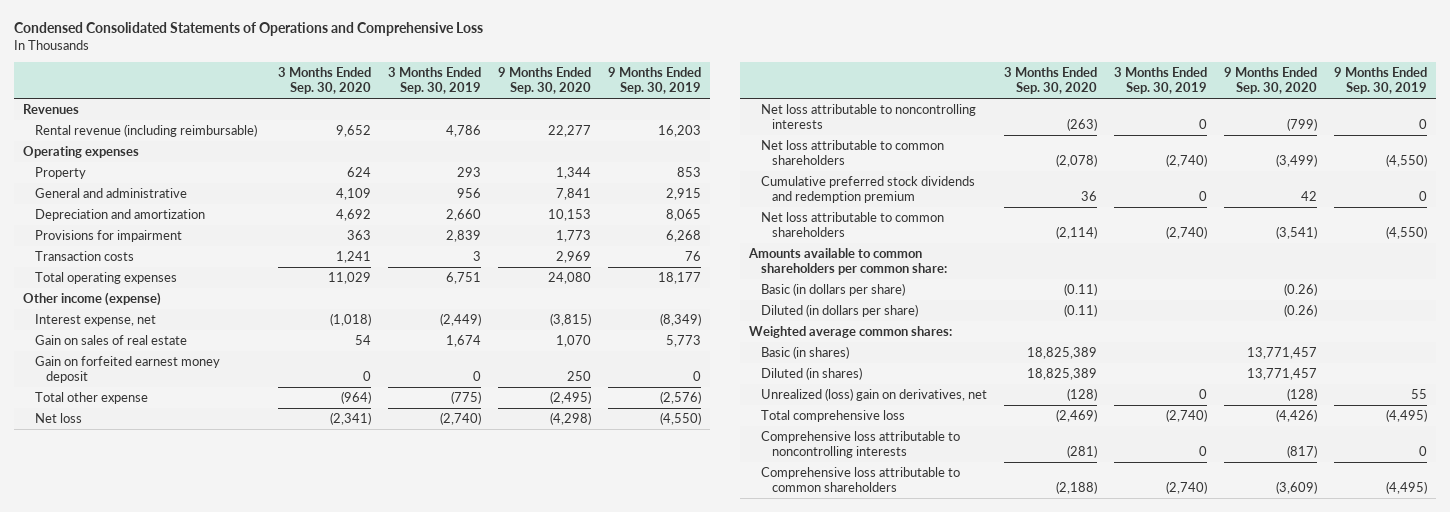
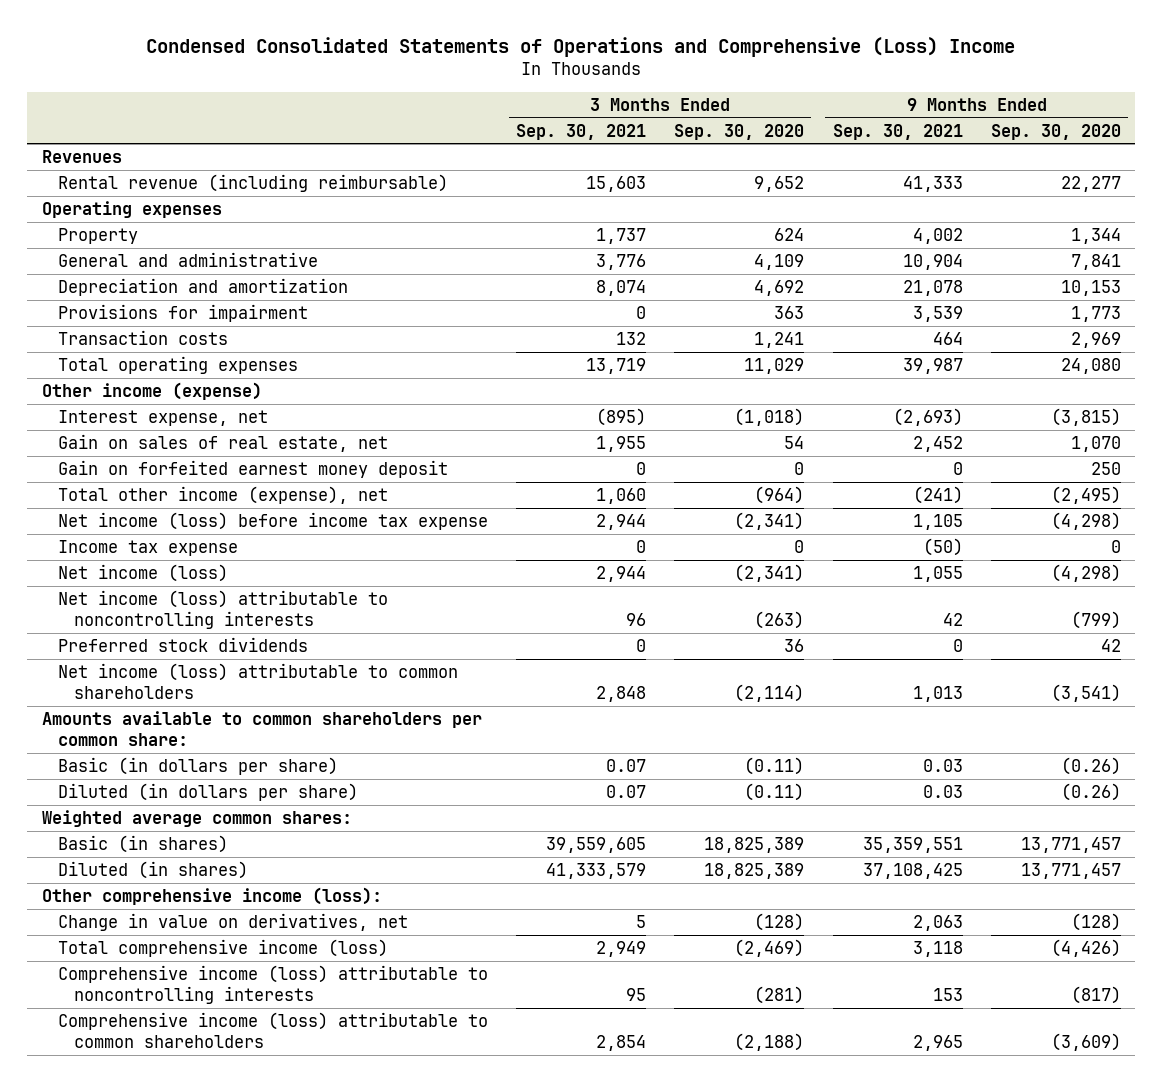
- Condensed Consolidated Statements of Operations and Comprehensive Loss
+ Condensed Consolidated Statements of Operations and Comprehensive (Loss) Income
- | 3 Months Ended Sep. 30, 2020 | 3 Months Ended Sep. 30, 2019 | 9 Months Ended Sep. 30, 2020 | 9 Months Ended Sep. 30, 2019
+ | 3 Months Ended Sep. 30, 2021 | 3 Months Ended Sep. 30, 2020 | 9 Months Ended Sep. 30, 2021 | 9 Months Ended Sep. 30, 2020
- Gain on sales of real estate | 54 | 1,674 | 1,070 | 5,773
+ Gain on sales of real estate, net | 1,955 | 54 | 2,452 | 1,070
- Total other expense | (964) | (775) | (2,495) | (2,576)
- Net loss | (2,341) | (2,740) | (4,298) | (4,550)
- Net loss attributable to noncontrolling interests | (263) | 0 | (799) | 0
- Net loss attributable to common shareholders | (2,078) | (2,740) | (3,499) | (4,550)
- Cumulative preferred stock dividends and redemption premium | 36 | 0 | 42 | 0
- Net loss attributable to common shareholders | (2,114) | (2,740) | (3,541) | (4,550)
+ Total other income (expense), net | 1,060 | (964) | (241) | (2,495)
+ Net income (loss) before income tax expense | 2,944 | (2,341) | 1,105 | (4,298)
+ Income tax expense | 0 | 0 | (50) | 0
+ Net income (loss) | 2,944 | (2,341) | 1,055 | (4,298)
+ Net income (loss) attributable to noncontrolling interests | 96 | (263) | 42 | (799)
+ Preferred stock dividends | 0 | 36 | 0 | 42
+ Net income (loss) attributable to common shareholders | 2,848 | (2,114) | 1,013 | (3,541)
- Unrealized (loss) gain on derivatives, net | (128) | 0 | (128) | 55
- Total comprehensive loss | (2,469) | (2,740) | (4,426) | (4,495)
- Comprehensive loss attributable to noncontrolling interests | (281) | 0 | (817) | 0
- Comprehensive loss attributable to common shareholders | (2,188) | (2,740) | (3,609) | (4,495)
+ Other comprehensive income (loss):
+ Change in value on derivatives, net | 5 | (128) | 2,063 | (128)
+ Total comprehensive income (loss) | 2,949 | (2,469) | 3,118 | (4,426)
+ Comprehensive income (loss) attributable to noncontrolling interests | 95 | (281) | 153 | (817)
+ Comprehensive income (loss) attributable to common shareholders | 2,854 | (2,188) | 2,965 | (3,609)

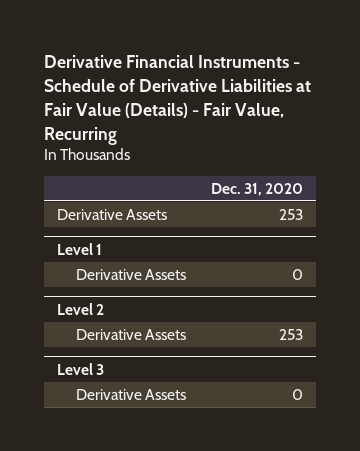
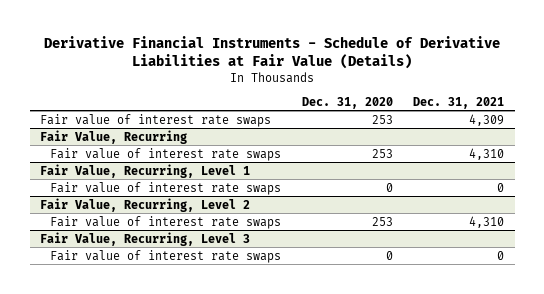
- Derivative Financial Instruments - Schedule of Derivative Liabilities at Fair Value (Details) - Fair Value, Recurring
+ Derivative Financial Instruments - Schedule of Derivative Liabilities at Fair Value (Details)
- | Dec. 31, 2020
+ | Dec. 31, 2020 | Dec. 31, 2021
- Derivative Assets | 253
- Level 1
- Derivative Assets | 0
- Level 2
- Derivative Assets | 253
- Level 3
- Derivative Assets | 0
+ Fair value of interest rate swaps | 253 | 4,309
+ Fair Value, Recurring
+ Fair value of interest rate swaps | 253 | 4,310
+ Fair Value, Recurring, Level 1
+ Fair value of interest rate swaps | 0 | 0
+ Fair Value, Recurring, Level 2
+ Fair value of interest rate swaps | 253 | 4,310
+ Fair Value, Recurring, Level 3
+ Fair value of interest rate swaps | 0 | 0

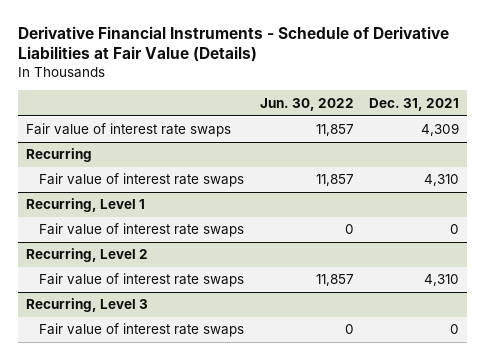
- | Dec. 31, 2020 | Dec. 31, 2021
+ | Jun. 30, 2022 | Dec. 31, 2021
- Fair Value, Recurring
+ Recurring
- Fair Value, Recurring, Level 1
+ Recurring, Level 1
- Fair Value, Recurring, Level 2
+ Recurring, Level 2
- Fair Value, Recurring, Level 3
+ Recurring, Level 3

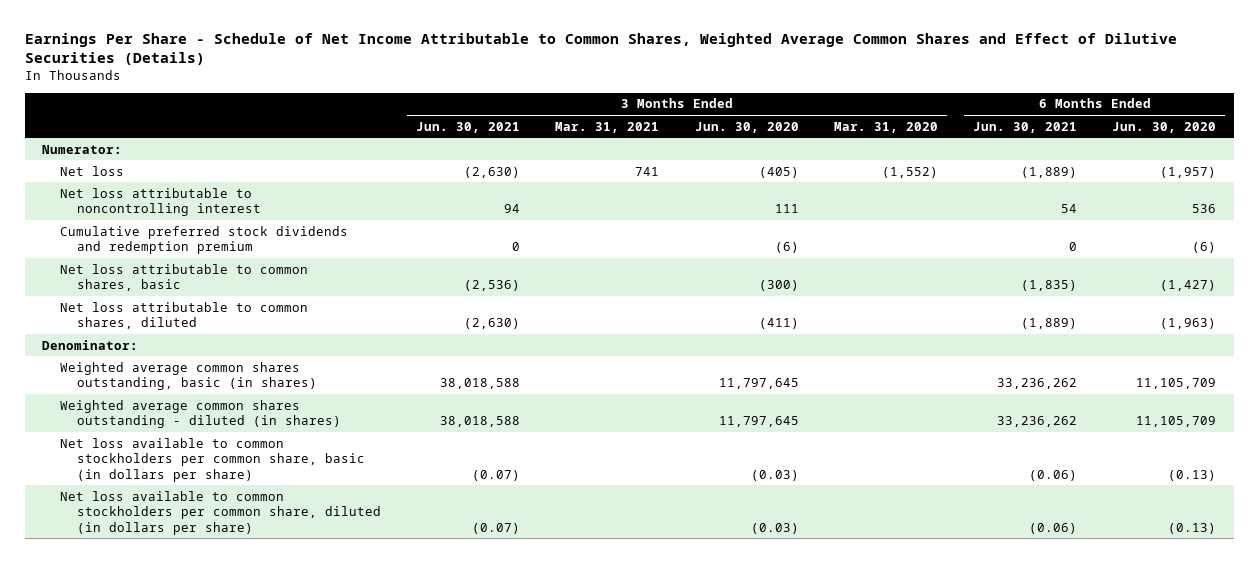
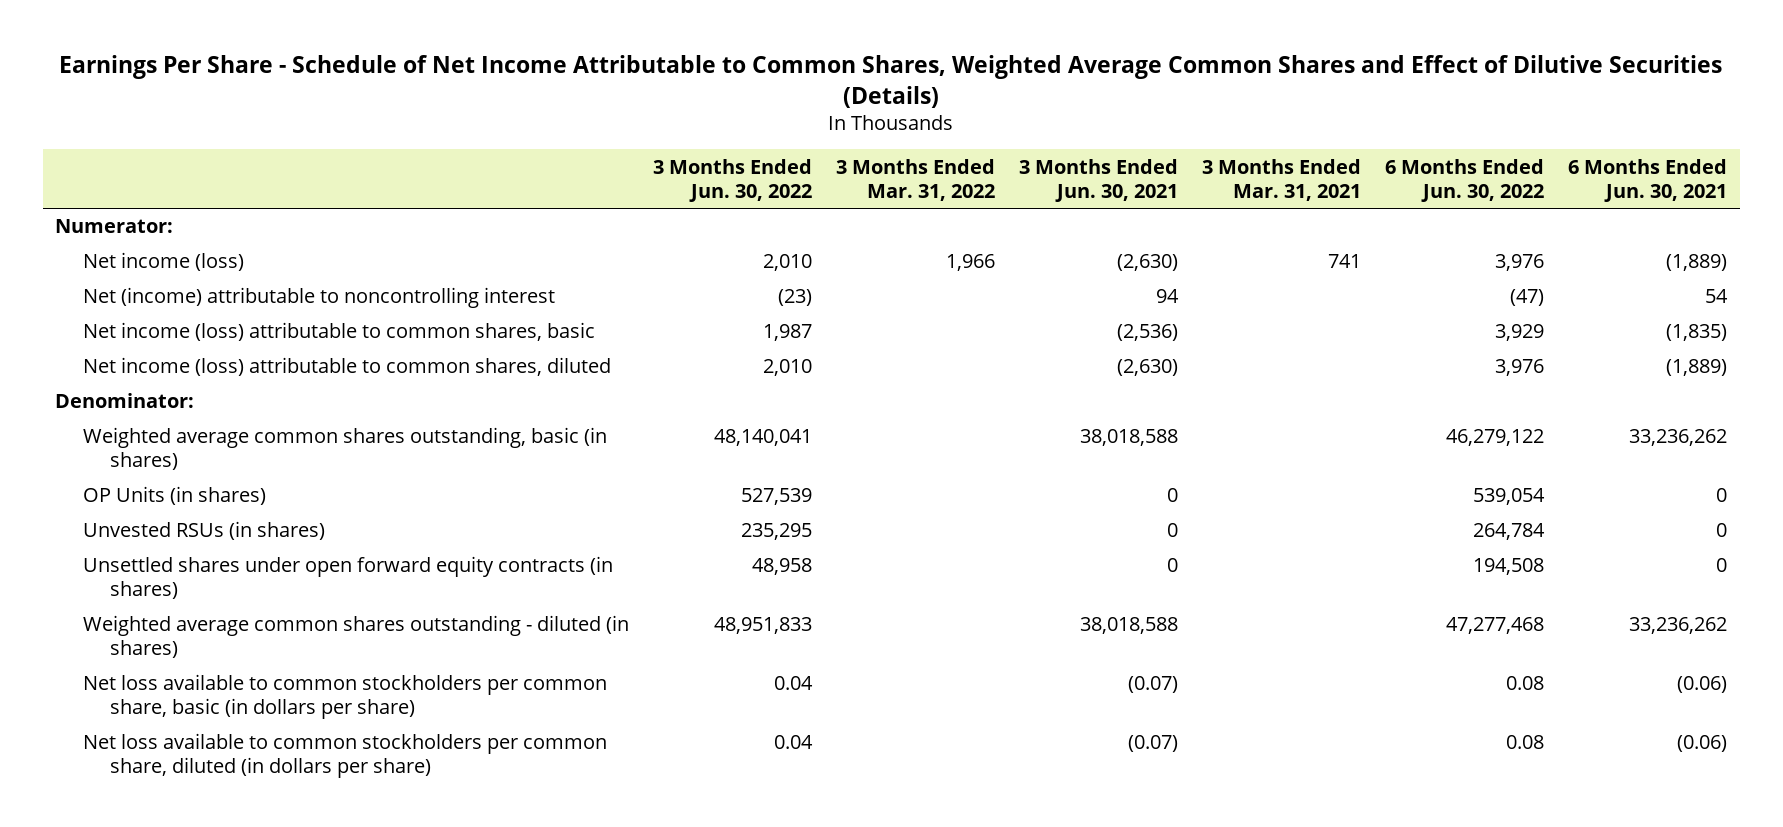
- | 3 Months Ended Jun. 30, 2021 | 3 Months Ended Mar. 31, 2021 | 3 Months Ended Jun. 30, 2020 | 3 Months Ended Mar. 31, 2020 | 6 Months Ended Jun. 30, 2021 | 6 Months Ended Jun. 30, 2020
+ | 3 Months Ended Jun. 30, 2022 | 3 Months Ended Mar. 31, 2022 | 3 Months Ended Jun. 30, 2021 | 3 Months Ended Mar. 31, 2021 | 6 Months Ended Jun. 30, 2022 | 6 Months Ended Jun. 30, 2021
- Net loss | (2,630) | 741 | (405) | (1,552) | (1,889) | (1,957)
- Net loss attributable to noncontrolling interest | 94 | | 111 | | 54 | 536
- Cumulative preferred stock dividends and redemption premium | 0 | | (6) | | 0 | (6)
- Net loss attributable to common shares, basic | (2,536) | | (300) | | (1,835) | (1,427)
- Net loss attributable to common shares, diluted | (2,630) | | (411) | | (1,889) | (1,963)
+ Net income (loss) | 2,010 | 1,966 | (2,630) | 741 | 3,976 | (1,889)
+ Net (income) attributable to noncontrolling interest | (23) | | 94 | | (47) | 54
+ Net income (loss) attributable to common shares, basic | 1,987 | | (2,536) | | 3,929 | (1,835)
+ Net income (loss) attributable to common shares, diluted | 2,010 | | (2,630) | | 3,976 | (1,889)
+ OP Units (in shares) | 527,539 | | 0 | | 539,054 | 0
+ Unvested RSUs (in shares) | 235,295 | | 0 | | 264,784 | 0
+ Unsettled shares under open forward equity contracts (in shares) | 48,958 | | 0 | | 194,508 | 0

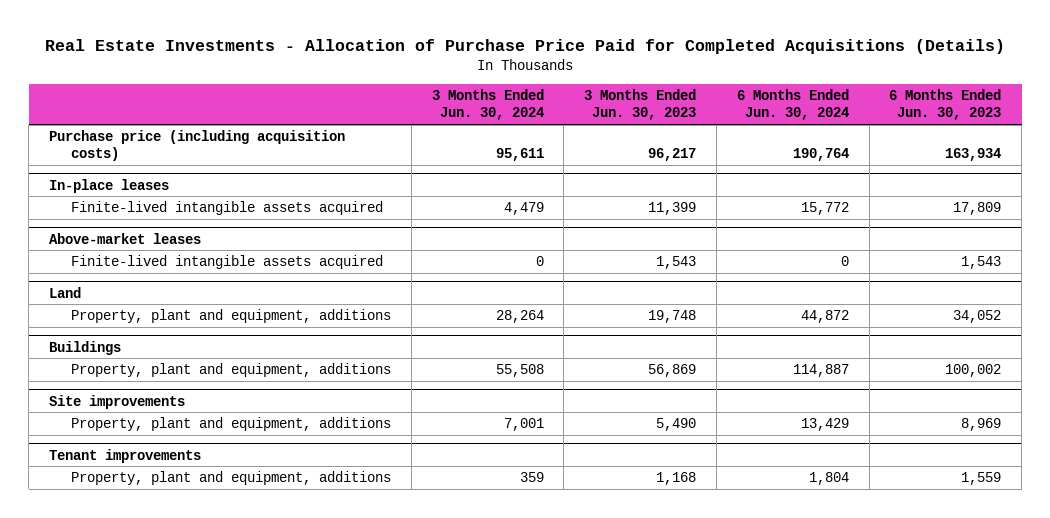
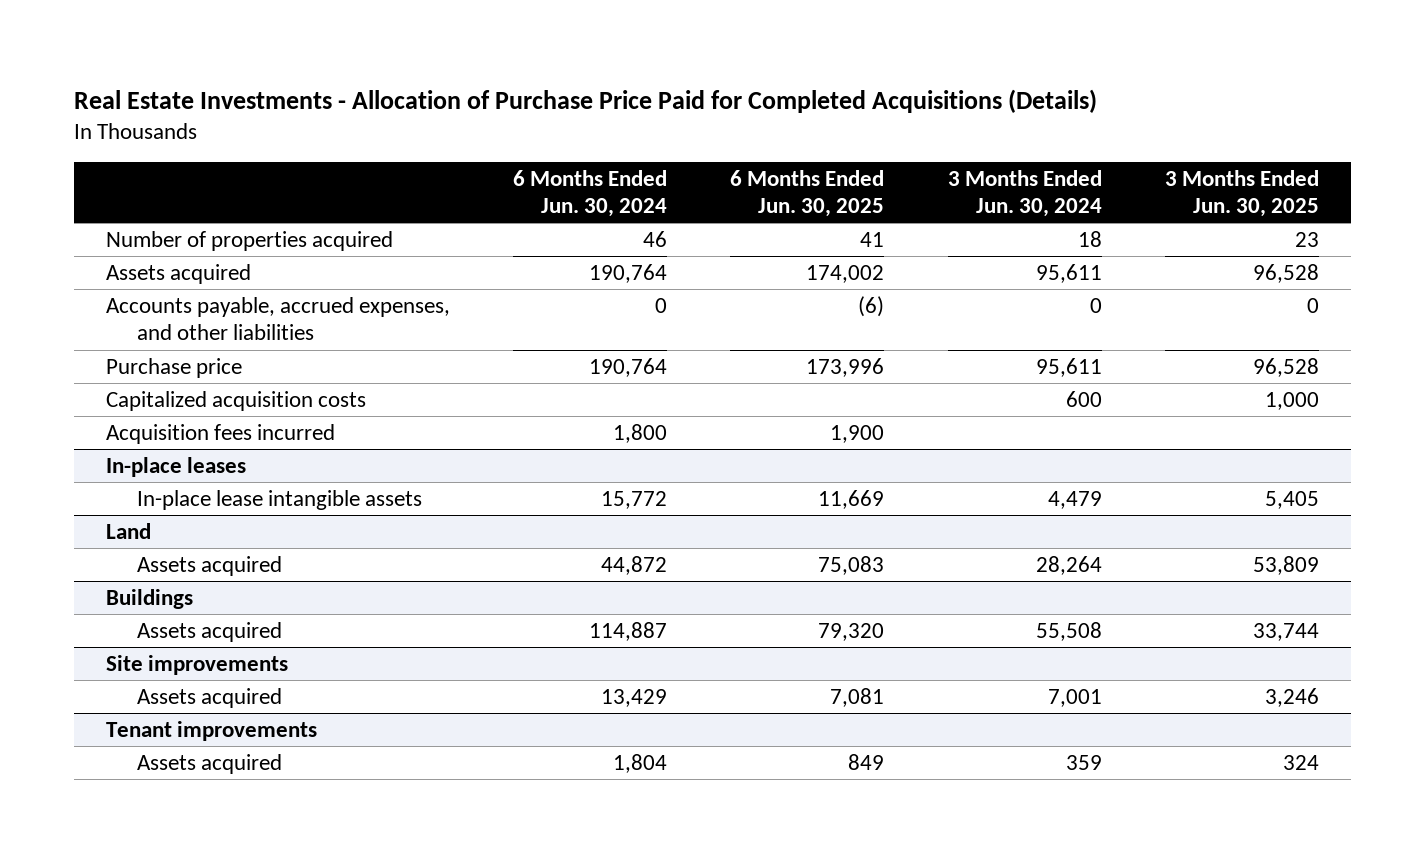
- | 3 Months Ended Jun. 30, 2024 | 3 Months Ended Jun. 30, 2023 | 6 Months Ended Jun. 30, 2024 | 6 Months Ended Jun. 30, 2023
+ | 6 Months Ended Jun. 30, 2024 | 6 Months Ended Jun. 30, 2025 | 3 Months Ended Jun. 30, 2024 | 3 Months Ended Jun. 30, 2025
- Purchase price (including acquisition costs) | 95,611 | 96,217 | 190,764 | 163,934
+ Number of properties acquired | 46 | 41 | 18 | 23
+ Assets acquired | 190,764 | 174,002 | 95,611 | 96,528
+ Accounts payable, accrued expenses, and other liabilities | 0 | (6) | 0 | 0
+ Purchase price | 190,764 | 173,996 | 95,611 | 96,528
+ Capitalized acquisition costs | | | 600 | 1,000
+ Acquisition fees incurred | 1,800 | 1,900 | |
@ In-place leases
- Finite-lived intangible assets acquired | 4,479 | 11,399 | 15,772 | 17,809
- Above-market leases
- Finite-lived intangible assets acquired | 0 | 1,543 | 0 | 1,543
@ In-place leases
+ In-place lease intangible assets | 15,772 | 11,669 | 4,479 | 5,405
@ Land
- Property, plant and equipment, additions | 28,264 | 19,748 | 44,872 | 34,052
+ Assets acquired | 44,872 | 75,083 | 28,264 | 53,809
@ Buildings
- Property, plant and equipment, additions | 55,508 | 56,869 | 114,887 | 100,002
+ Assets acquired | 114,887 | 79,320 | 55,508 | 33,744
@ Site improvements
- Property, plant and equipment, additions | 7,001 | 5,490 | 13,429 | 8,969
+ Assets acquired | 13,429 | 7,081 | 7,001 | 3,246
@ Tenant improvements
- Property, plant and equipment, additions | 359 | 1,168 | 1,804 | 1,559
+ Assets acquired | 1,804 | 849 | 359 | 324

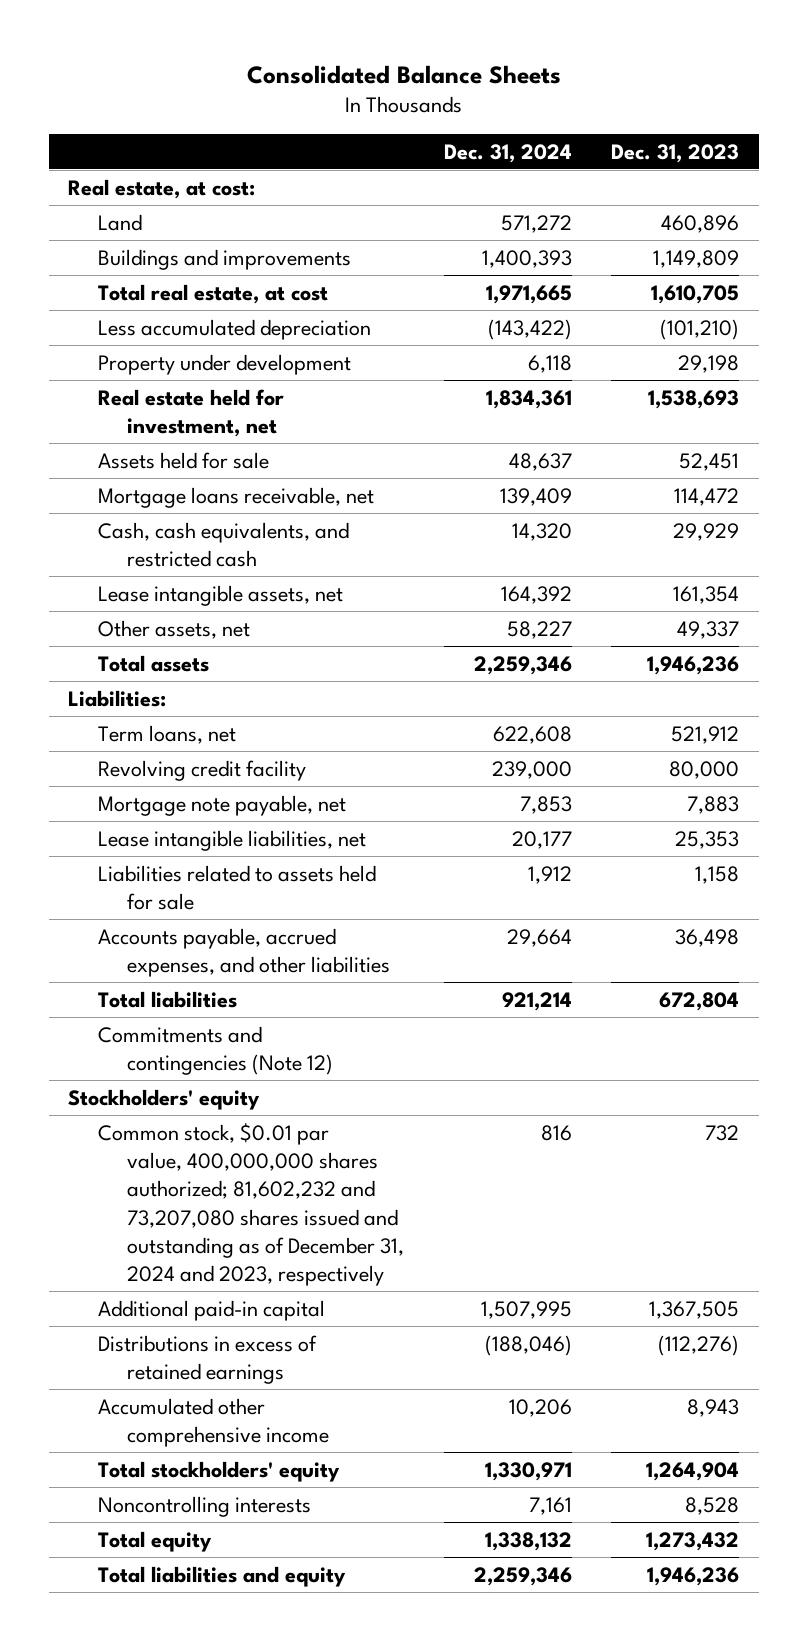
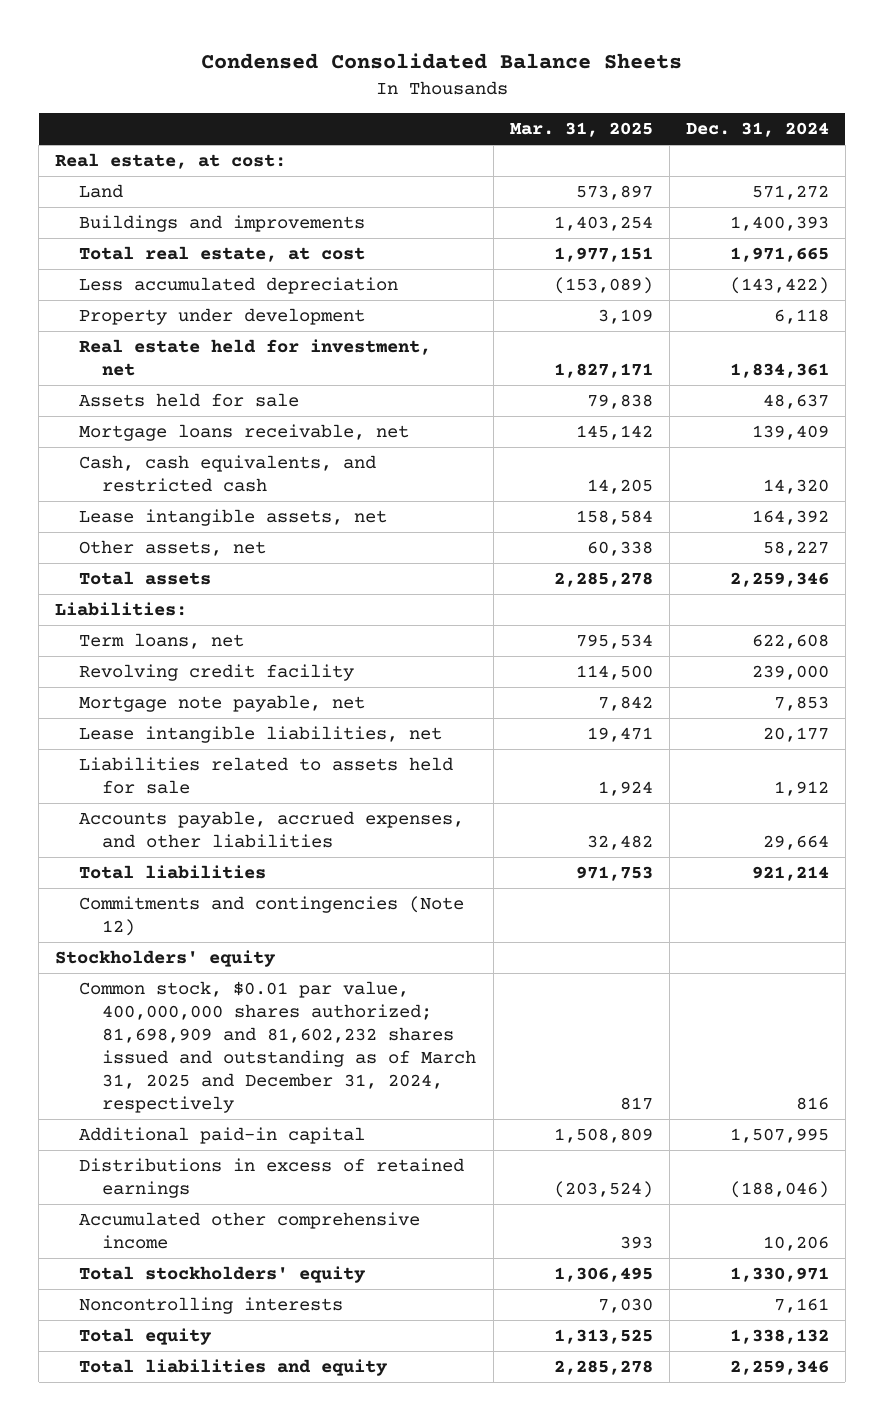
- Consolidated Balance Sheets
+ Condensed Consolidated Balance Sheets
- | Dec. 31, 2024 | Dec. 31, 2023
+ | Mar. 31, 2025 | Dec. 31, 2024
- Common stock, $0.01 par value, 400,000,000 shares authorized; 81,602,232 and 73,207,080 shares issued and outstanding as of December 31, 2024 and 2023, respectively | 816 | 732
+ Common stock, $0.01 par value, 400,000,000 shares authorized; 81,698,909 and 81,602,232 shares issued and outstanding as of March 31, 2025 and December 31, 2024, respectively | 817 | 816

